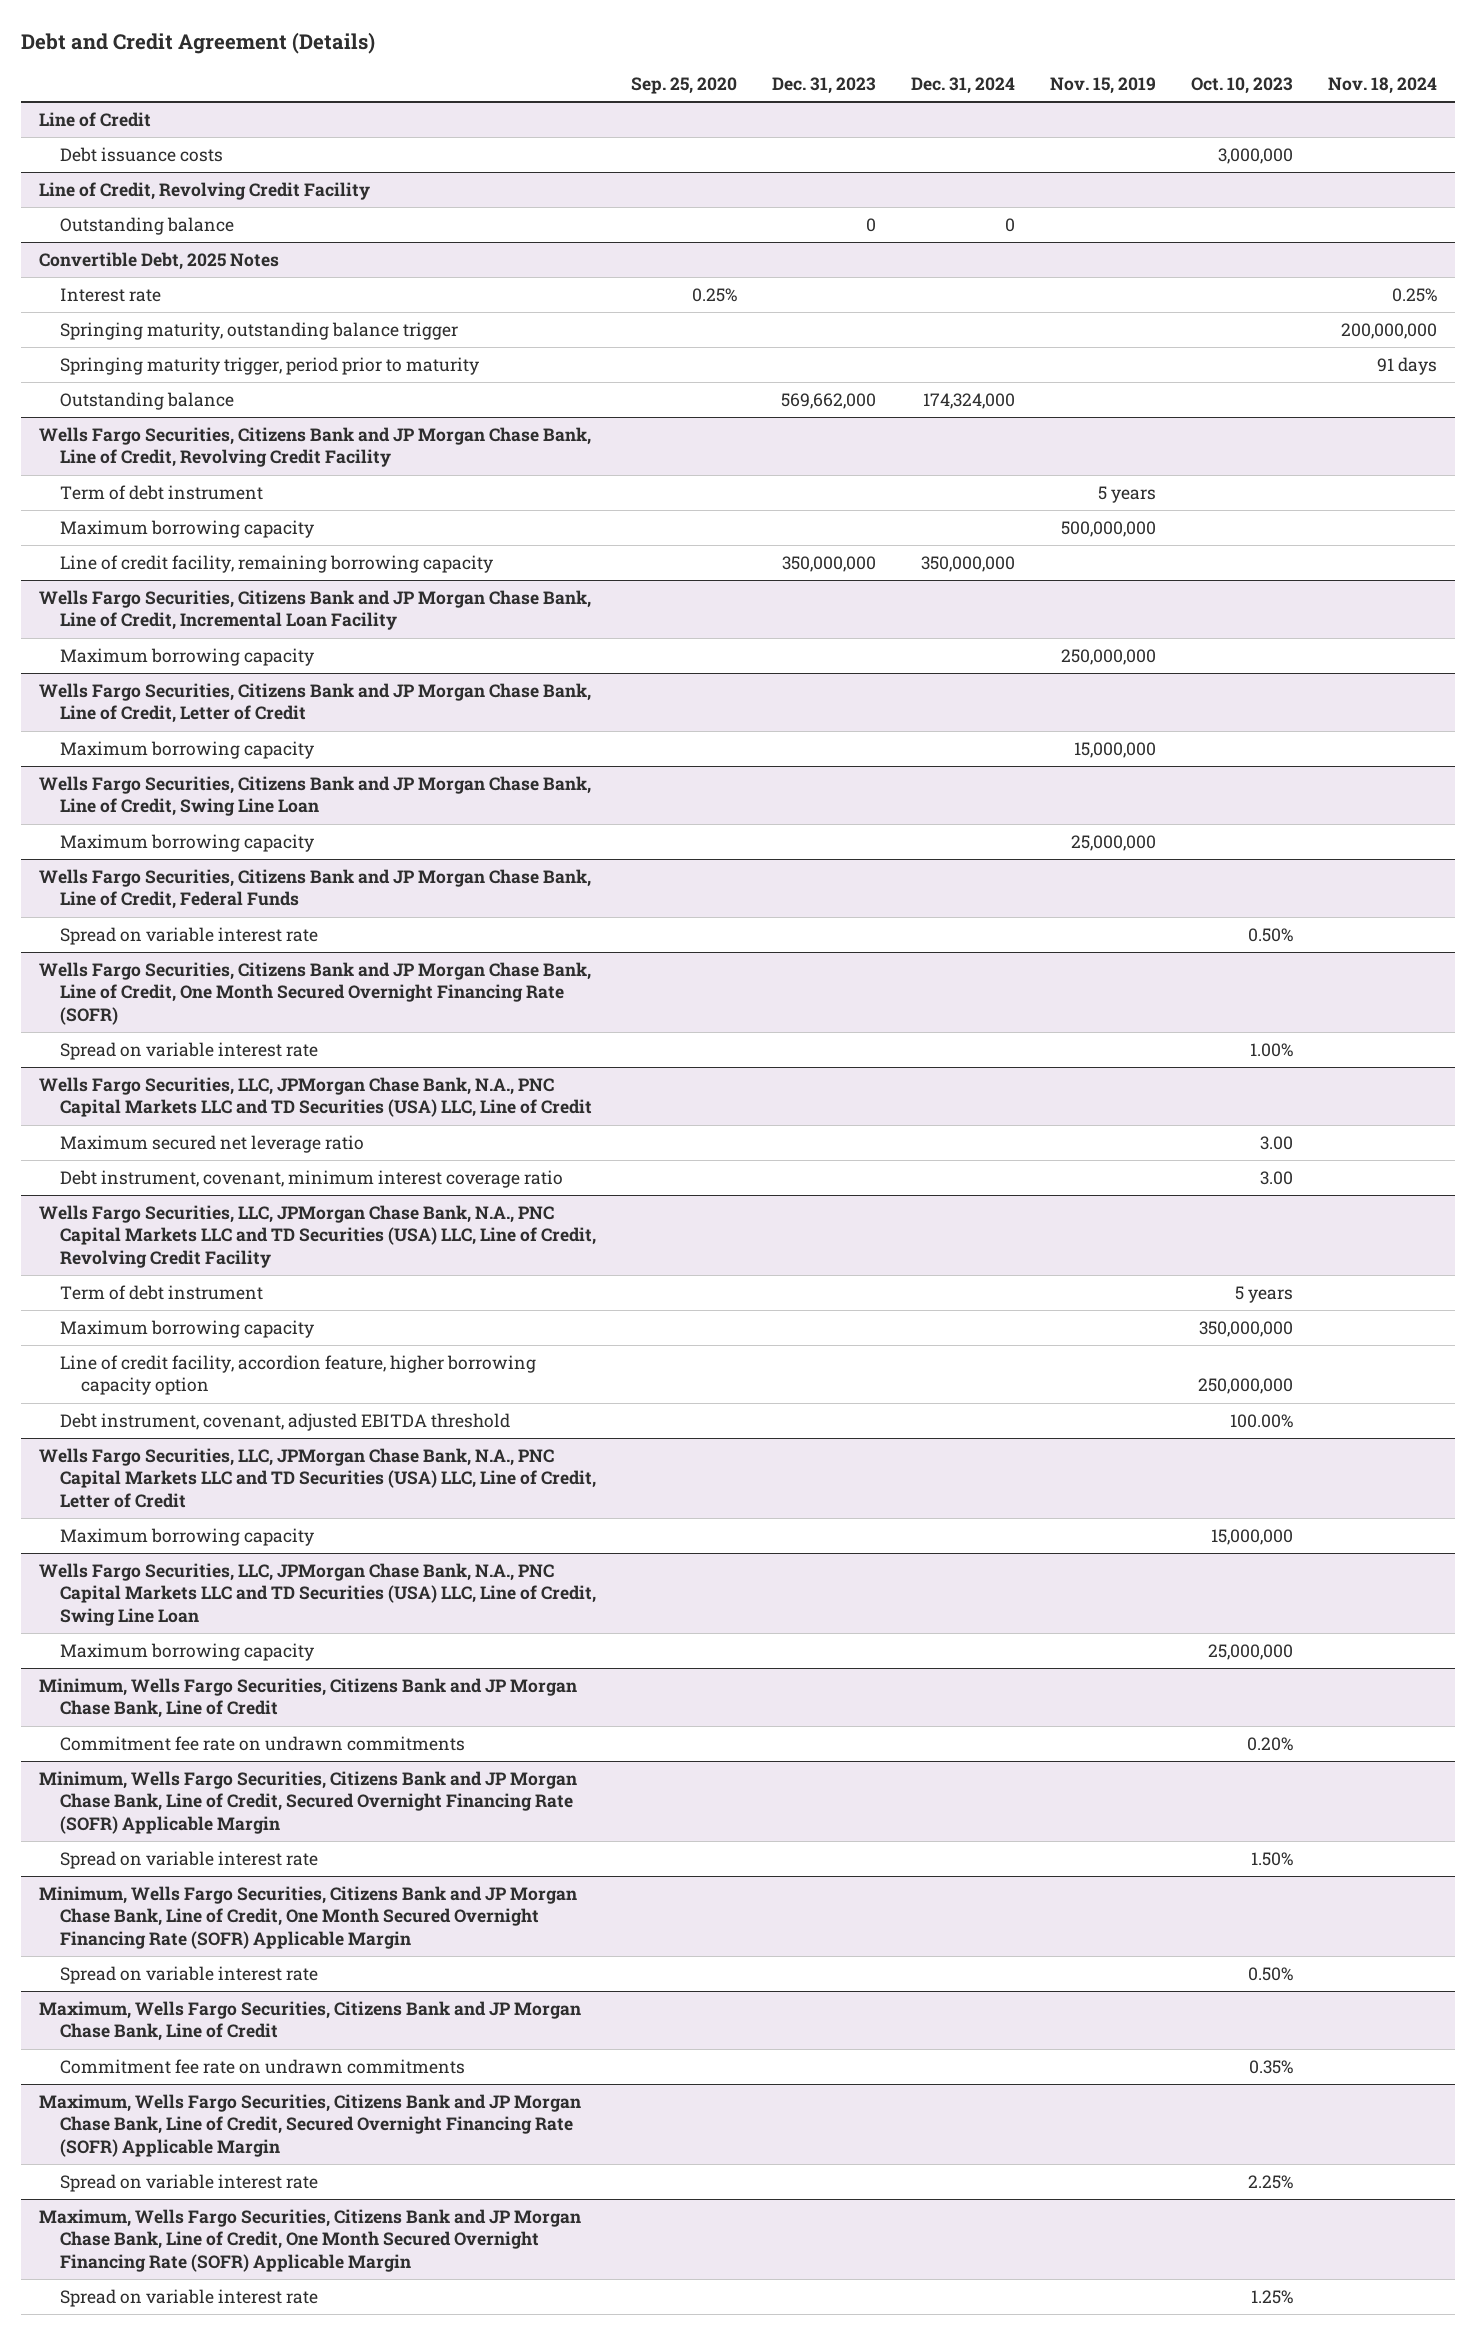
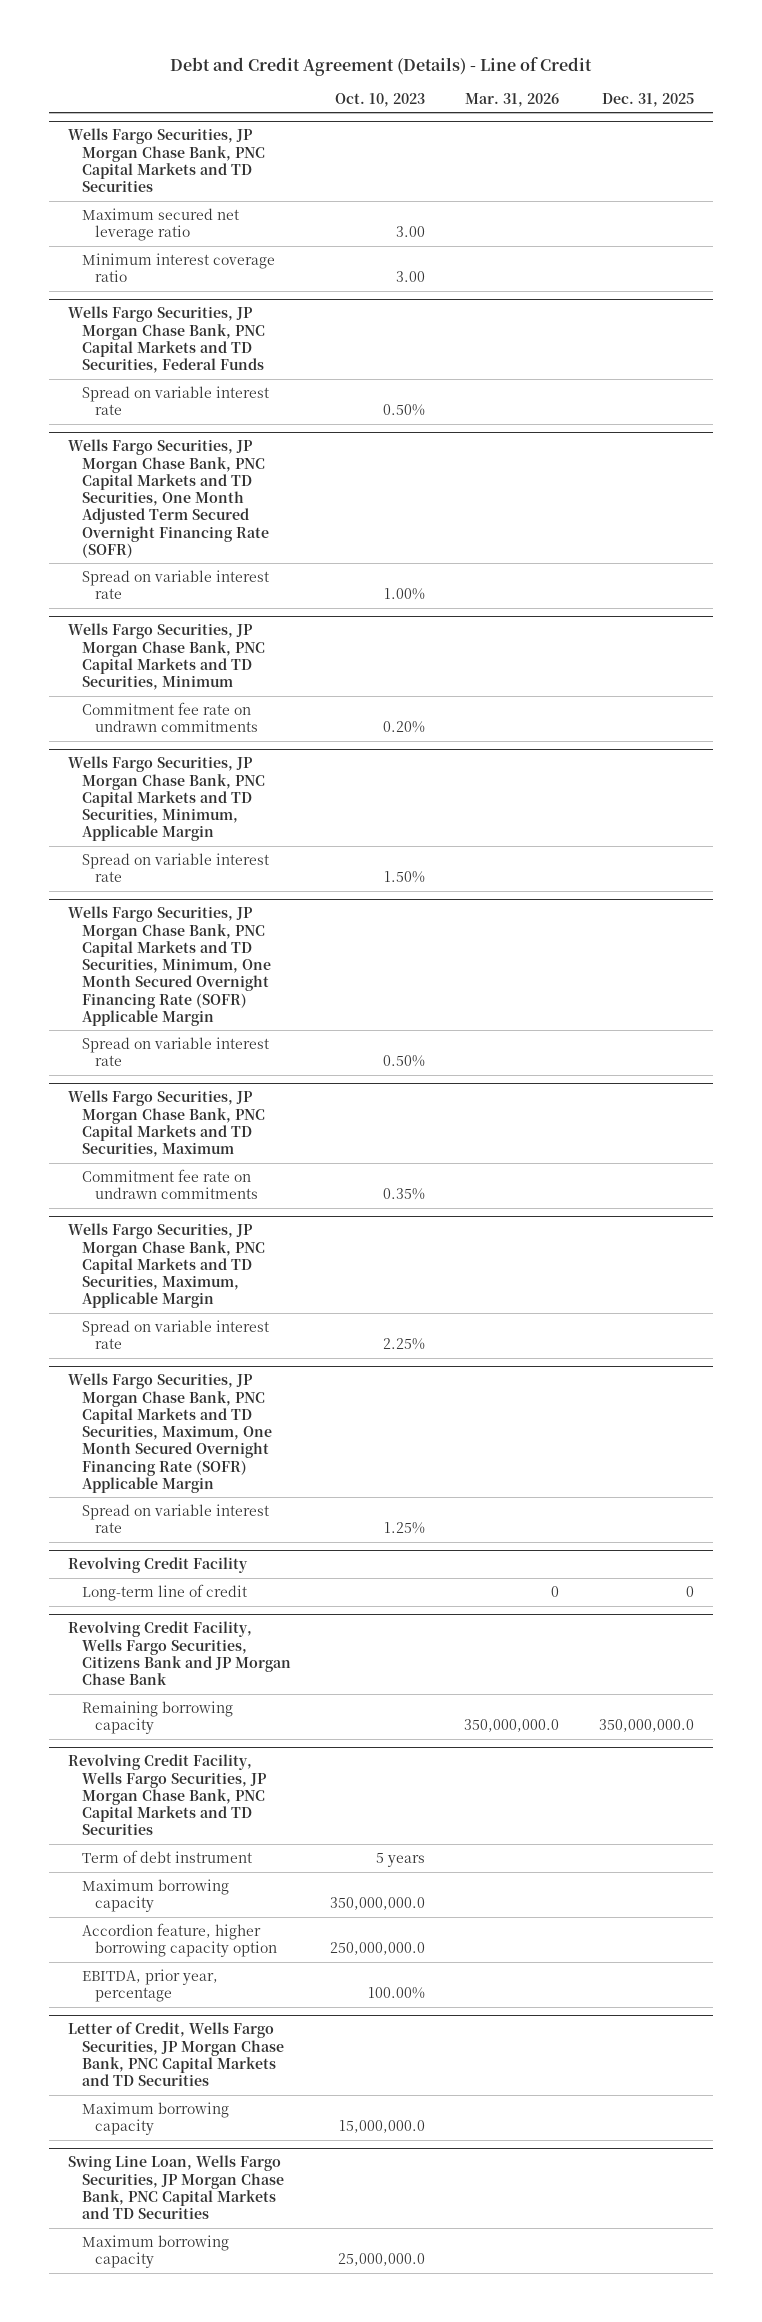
- Debt and Credit Agreement (Details)
+ Debt and Credit Agreement (Details) - Line of Credit
- | Sep. 25, 2020 | Dec. 31, 2023 | Dec. 31, 2024 | Nov. 15, 2019 | Oct. 10, 2023 | Nov. 18, 2024
+ | Oct. 10, 2023 | Mar. 31, 2026 | Dec. 31, 2025
- Line of Credit
- Debt issuance costs | | | | | 3,000,000 |
- Line of Credit, Revolving Credit Facility
- Outstanding balance | | 0 | 0 | | |
- Convertible Debt, 2025 Notes
- Interest rate | 0.25% | | | | | 0.25%
- Springing maturity, outstanding balance trigger | | | | | | 200,000,000
- Springing maturity trigger, period prior to maturity | | | | | | 91 days
- Outstanding balance | | 569,662,000 | 174,324,000 | | |
- Wells Fargo Securities, Citizens Bank and JP Morgan Chase Bank, Line of Credit, Revolving Credit Facility
- Term of debt instrument | | | | 5 years | |
- Maximum borrowing capacity | | | | 500,000,000 | |
- Line of credit facility, remaining borrowing capacity | | 350,000,000 | 350,000,000 | | |
- Wells Fargo Securities, Citizens Bank and JP Morgan Chase Bank, Line of Credit, Incremental Loan Facility
- Maximum borrowing capacity | | | | 250,000,000 | |
- Wells Fargo Securities, Citizens Bank and JP Morgan Chase Bank, Line of Credit, Letter of Credit
- Maximum borrowing capacity | | | | 15,000,000 | |
- Wells Fargo Securities, Citizens Bank and JP Morgan Chase Bank, Line of Credit, Swing Line Loan
- Maximum borrowing capacity | | | | 25,000,000 | |
- Wells Fargo Securities, Citizens Bank and JP Morgan Chase Bank, Line of Credit, Federal Funds
+ Wells Fargo Securities, JP Morgan Chase Bank, PNC Capital Markets and TD Securities
+ Maximum secured net leverage ratio | 3.00 | |
+ Minimum interest coverage ratio | 3.00 | |
+ Wells Fargo Securities, JP Morgan Chase Bank, PNC Capital Markets and TD Securities, Federal Funds
- Wells Fargo Securities, Citizens Bank and JP Morgan Chase Bank, Line of Credit, One Month Secured Overnight Financing Rate (SOFR)
+ Wells Fargo Securities, JP Morgan Chase Bank, PNC Capital Markets and TD Securities, One Month Adjusted Term Secured Overnight Financing Rate (SOFR)
- Wells Fargo Securities, LLC, JPMorgan Chase Bank, N.A., PNC Capital Markets LLC and TD Securities (USA) LLC, Line of Credit
- Maximum secured net leverage ratio | | | | | 3.00 |
- Debt instrument, covenant, minimum interest coverage ratio | | | | | 3.00 |
- Wells Fargo Securities, LLC, JPMorgan Chase Bank, N.A., PNC Capital Markets LLC and TD Securities (USA) LLC, Line of Credit, Revolving Credit Facility
- Term of debt instrument | | | | | 5 years |
- Maximum borrowing capacity | | | | | 350,000,000 |
- Line of credit facility, accordion feature, higher borrowing capacity option | | | | | 250,000,000 |
- Debt instrument, covenant, adjusted EBITDA threshold | | | | | 100.00% |
- Wells Fargo Securities, LLC, JPMorgan Chase Bank, N.A., PNC Capital Markets LLC and TD Securities (USA) LLC, Line of Credit, Letter of Credit
- Maximum borrowing capacity | | | | | 15,000,000 |
- Wells Fargo Securities, LLC, JPMorgan Chase Bank, N.A., PNC Capital Markets LLC and TD Securities (USA) LLC, Line of Credit, Swing Line Loan
- Maximum borrowing capacity | | | | | 25,000,000 |
- Minimum, Wells Fargo Securities, Citizens Bank and JP Morgan Chase Bank, Line of Credit
+ Wells Fargo Securities, JP Morgan Chase Bank, PNC Capital Markets and TD Securities, Minimum
- Minimum, Wells Fargo Securities, Citizens Bank and JP Morgan Chase Bank, Line of Credit, Secured Overnight Financing Rate (SOFR) Applicable Margin
+ Wells Fargo Securities, JP Morgan Chase Bank, PNC Capital Markets and TD Securities, Minimum, Applicable Margin
- Minimum, Wells Fargo Securities, Citizens Bank and JP Morgan Chase Bank, Line of Credit, One Month Secured Overnight Financing Rate (SOFR) Applicable Margin
+ Wells Fargo Securities, JP Morgan Chase Bank, PNC Capital Markets and TD Securities, Minimum, One Month Secured Overnight Financing Rate (SOFR) Applicable Margin
- Maximum, Wells Fargo Securities, Citizens Bank and JP Morgan Chase Bank, Line of Credit
+ Wells Fargo Securities, JP Morgan Chase Bank, PNC Capital Markets and TD Securities, Maximum
- Maximum, Wells Fargo Securities, Citizens Bank and JP Morgan Chase Bank, Line of Credit, Secured Overnight Financing Rate (SOFR) Applicable Margin
+ Wells Fargo Securities, JP Morgan Chase Bank, PNC Capital Markets and TD Securities, Maximum, Applicable Margin
- Maximum, Wells Fargo Securities, Citizens Bank and JP Morgan Chase Bank, Line of Credit, One Month Secured Overnight Financing Rate (SOFR) Applicable Margin
+ Wells Fargo Securities, JP Morgan Chase Bank, PNC Capital Markets and TD Securities, Maximum, One Month Secured Overnight Financing Rate (SOFR) Applicable Margin
+ Revolving Credit Facility
+ Long-term line of credit | | 0 | 0
+ Revolving Credit Facility, Wells Fargo Securities, Citizens Bank and JP Morgan Chase Bank
+ Remaining borrowing capacity | | 350,000,000.0 | 350,000,000.0
+ Revolving Credit Facility, Wells Fargo Securities, JP Morgan Chase Bank, PNC Capital Markets and TD Securities
+ Term of debt instrument | 5 years | |
+ Maximum borrowing capacity | 350,000,000.0 | |
+ Accordion feature, higher borrowing capacity option | 250,000,000.0 | |
+ EBITDA, prior year, percentage | 100.00% | |
+ Letter of Credit, Wells Fargo Securities, JP Morgan Chase Bank, PNC Capital Markets and TD Securities
+ Maximum borrowing capacity | 15,000,000.0 | |
+ Swing Line Loan, Wells Fargo Securities, JP Morgan Chase Bank, PNC Capital Markets and TD Securities
+ Maximum borrowing capacity | 25,000,000.0 | |

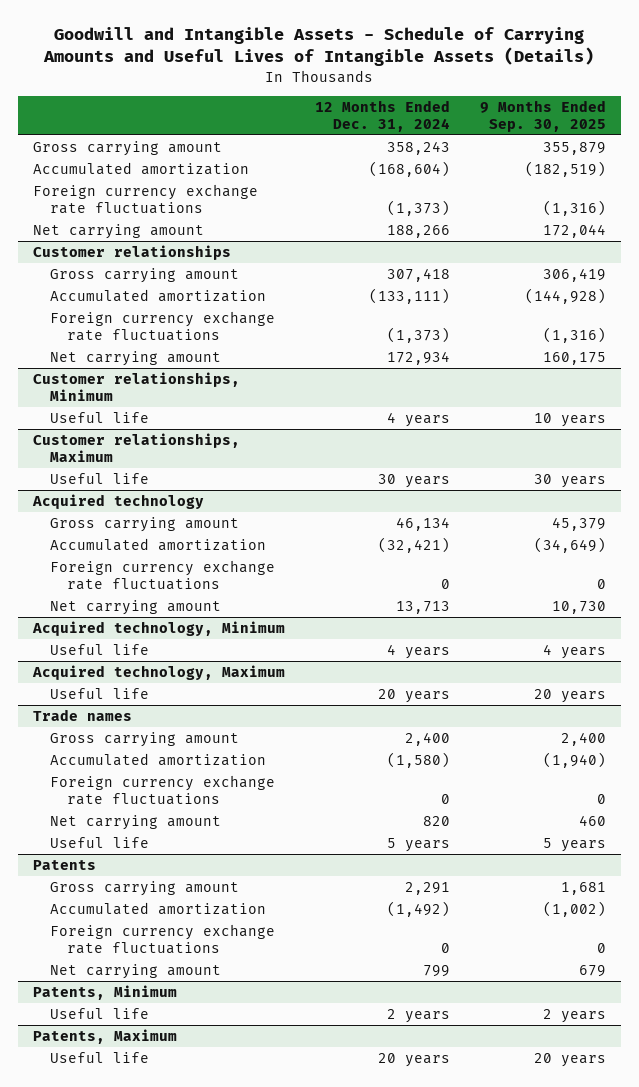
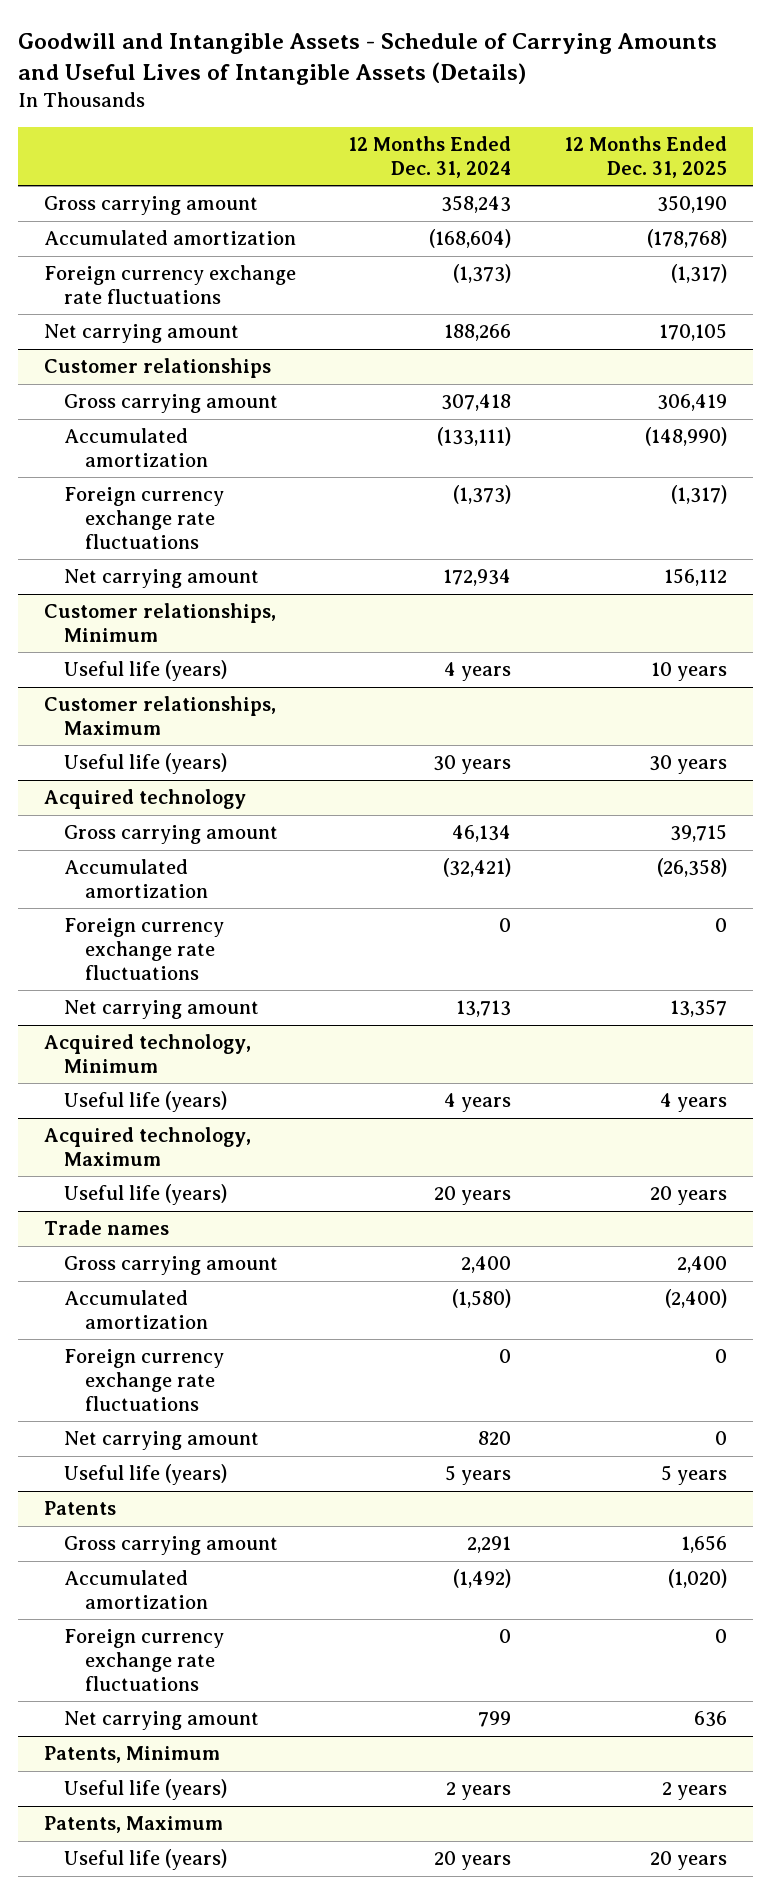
- | 12 Months Ended Dec. 31, 2024 | 9 Months Ended Sep. 30, 2025
+ | 12 Months Ended Dec. 31, 2024 | 12 Months Ended Dec. 31, 2025
@ Customer relationships, Minimum
- Useful life | 4 years | 10 years
+ Useful life (years) | 4 years | 10 years
@ Customer relationships, Maximum
- Useful life | 30 years | 30 years
+ Useful life (years) | 30 years | 30 years
@ Acquired technology, Minimum
- Useful life | 4 years | 4 years
+ Useful life (years) | 4 years | 4 years
@ Acquired technology, Maximum
- Useful life | 20 years | 20 years
+ Useful life (years) | 20 years | 20 years
@ Trade names
- Useful life | 5 years | 5 years
+ Useful life (years) | 5 years | 5 years
@ Patents, Minimum
- Useful life | 2 years | 2 years
+ Useful life (years) | 2 years | 2 years
@ Patents, Maximum
- Useful life | 20 years | 20 years
+ Useful life (years) | 20 years | 20 years

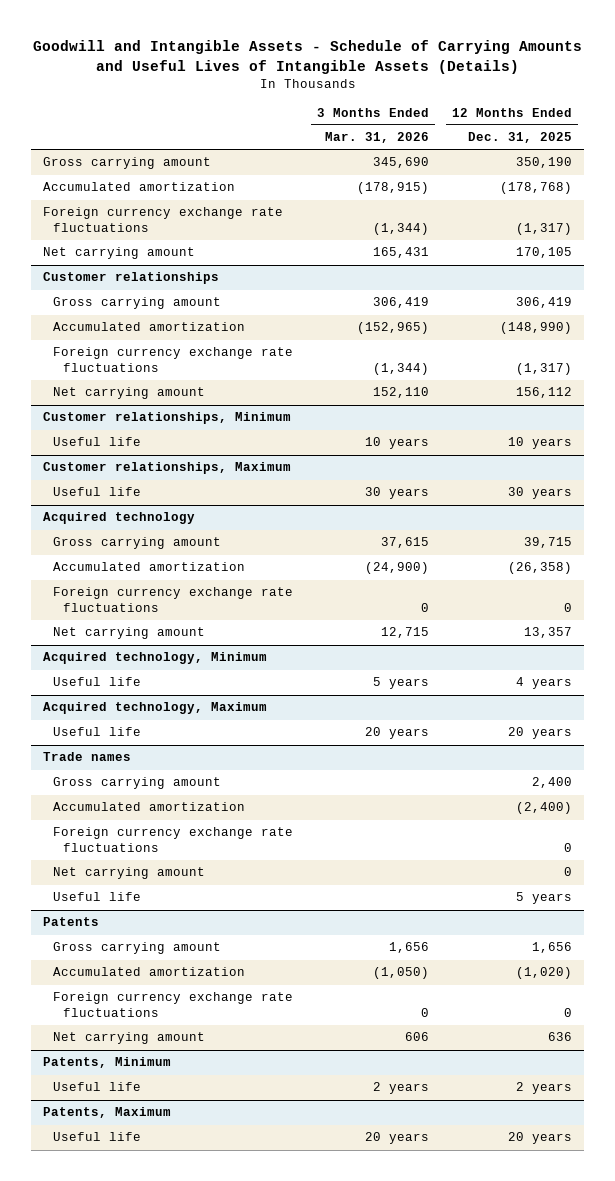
- | 12 Months Ended Dec. 31, 2024 | 12 Months Ended Dec. 31, 2025
+ | 3 Months Ended Mar. 31, 2026 | 12 Months Ended Dec. 31, 2025
@ Customer relationships, Minimum
- Useful life (years) | 4 years | 10 years
+ Useful life | 10 years | 10 years
@ Customer relationships, Maximum
- Useful life (years) | 30 years | 30 years
+ Useful life | 30 years | 30 years
@ Acquired technology, Minimum
- Useful life (years) | 4 years | 4 years
+ Useful life | 5 years | 4 years
@ Acquired technology, Maximum
- Useful life (years) | 20 years | 20 years
+ Useful life | 20 years | 20 years
@ Trade names
- Useful life (years) | 5 years | 5 years
+ Useful life | | 5 years
@ Patents, Minimum
- Useful life (years) | 2 years | 2 years
+ Useful life | 2 years | 2 years
@ Patents, Maximum
- Useful life (years) | 20 years | 20 years
+ Useful life | 20 years | 20 years

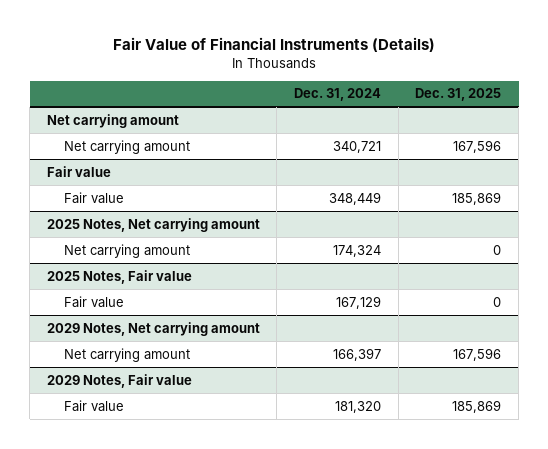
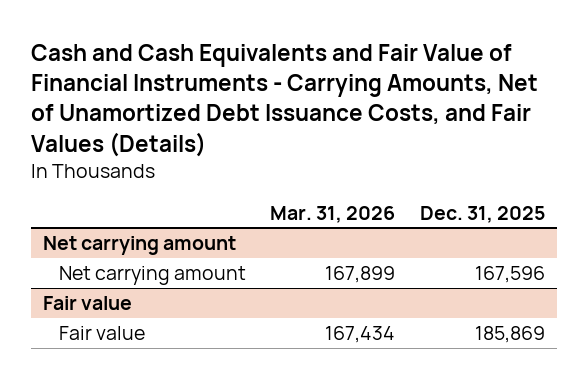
- Fair Value of Financial Instruments (Details)
+ Cash and Cash Equivalents and Fair Value of Financial Instruments - Carrying Amounts, Net of Unamortized Debt Issuance Costs, and Fair Values (Details)
- | Dec. 31, 2024 | Dec. 31, 2025
+ | Mar. 31, 2026 | Dec. 31, 2025
- 2025 Notes, Net carrying amount
- Net carrying amount | 174,324 | 0
- 2025 Notes, Fair value
- Fair value | 167,129 | 0
- 2029 Notes, Net carrying amount
- Net carrying amount | 166,397 | 167,596
- 2029 Notes, Fair value
- Fair value | 181,320 | 185,869

